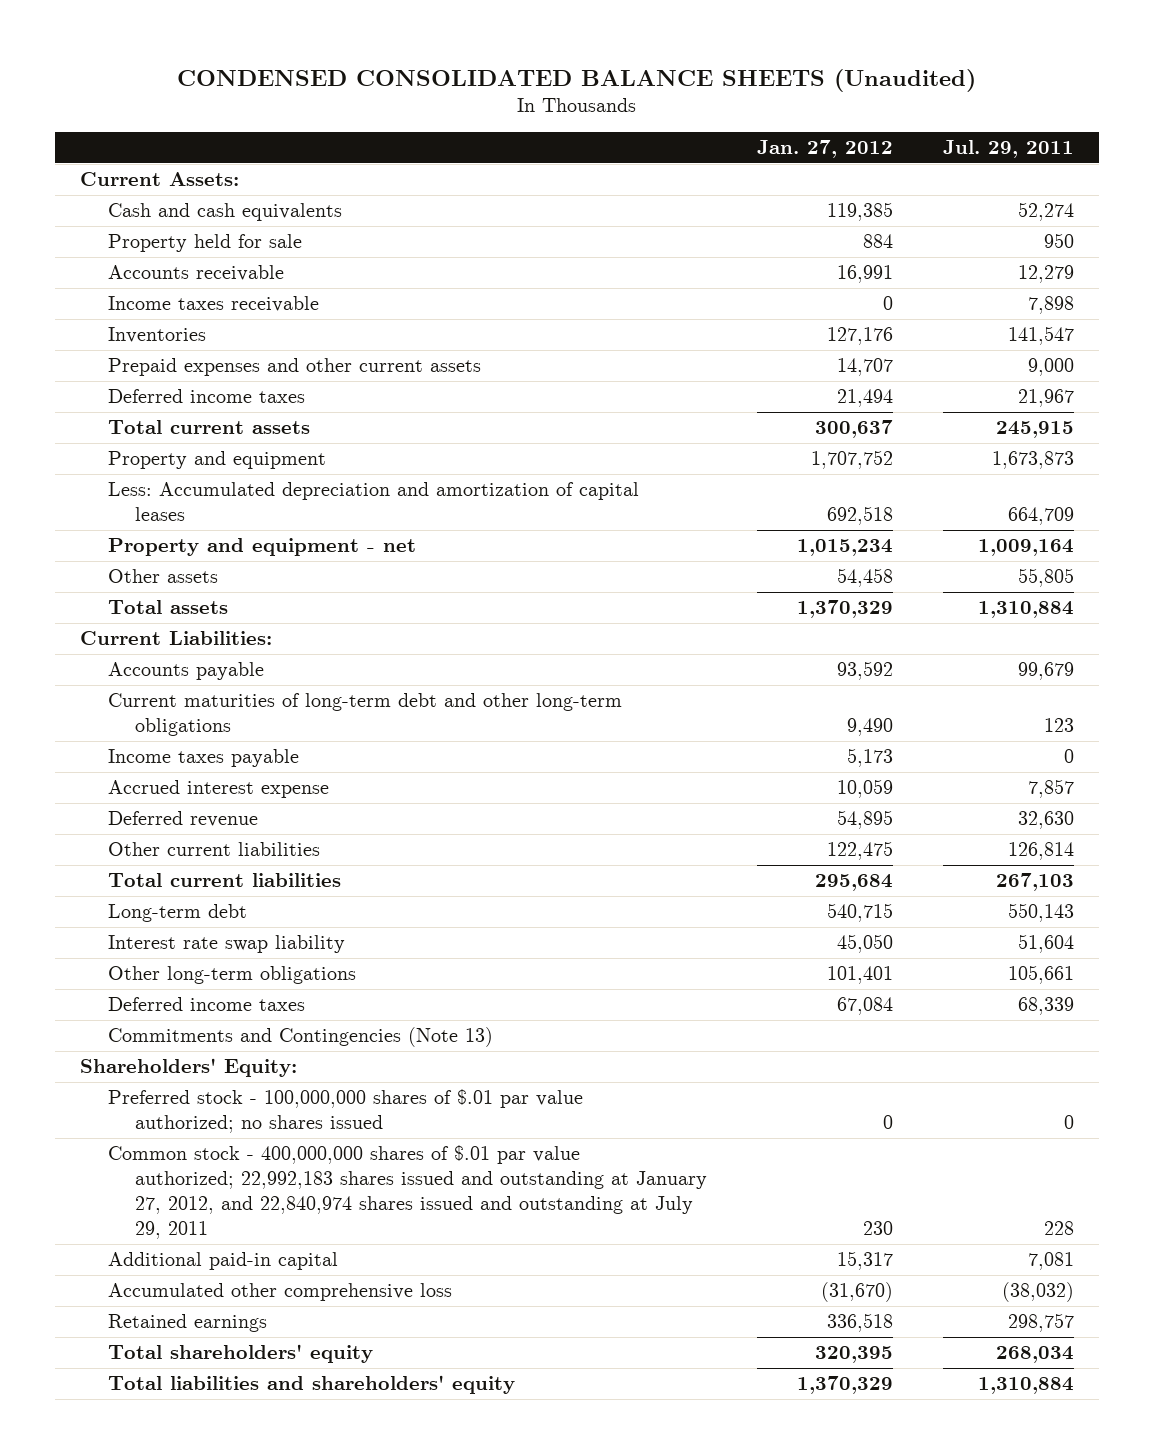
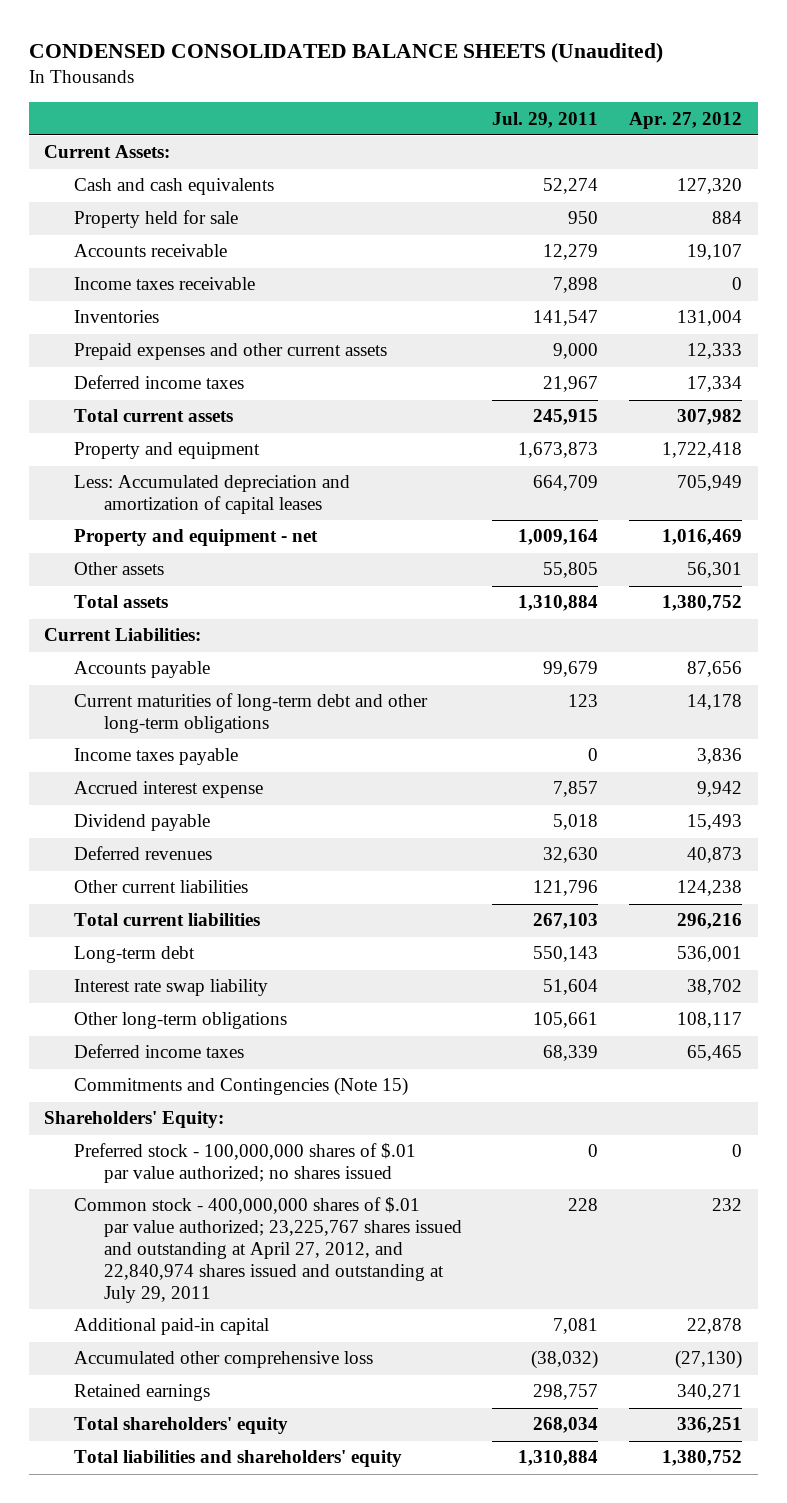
- | Jan. 27, 2012 | Jul. 29, 2011
+ | Jul. 29, 2011 | Apr. 27, 2012
- Deferred revenue | 54,895 | 32,630
- Other current liabilities | 122,475 | 126,814
+ Dividend payable | 5,018 | 15,493
+ Deferred revenues | 32,630 | 40,873
+ Other current liabilities | 121,796 | 124,238
- Commitments and Contingencies (Note 13)
+ Commitments and Contingencies (Note 15)
- Common stock - 400,000,000 shares of $.01 par value authorized; 22,992,183 shares issued and outstanding at January 27, 2012, and 22,840,974 shares issued and outstanding at July 29, 2011 | 230 | 228
+ Common stock - 400,000,000 shares of $.01 par value authorized; 23,225,767 shares issued and outstanding at April 27, 2012, and 22,840,974 shares issued and outstanding at July 29, 2011 | 228 | 232

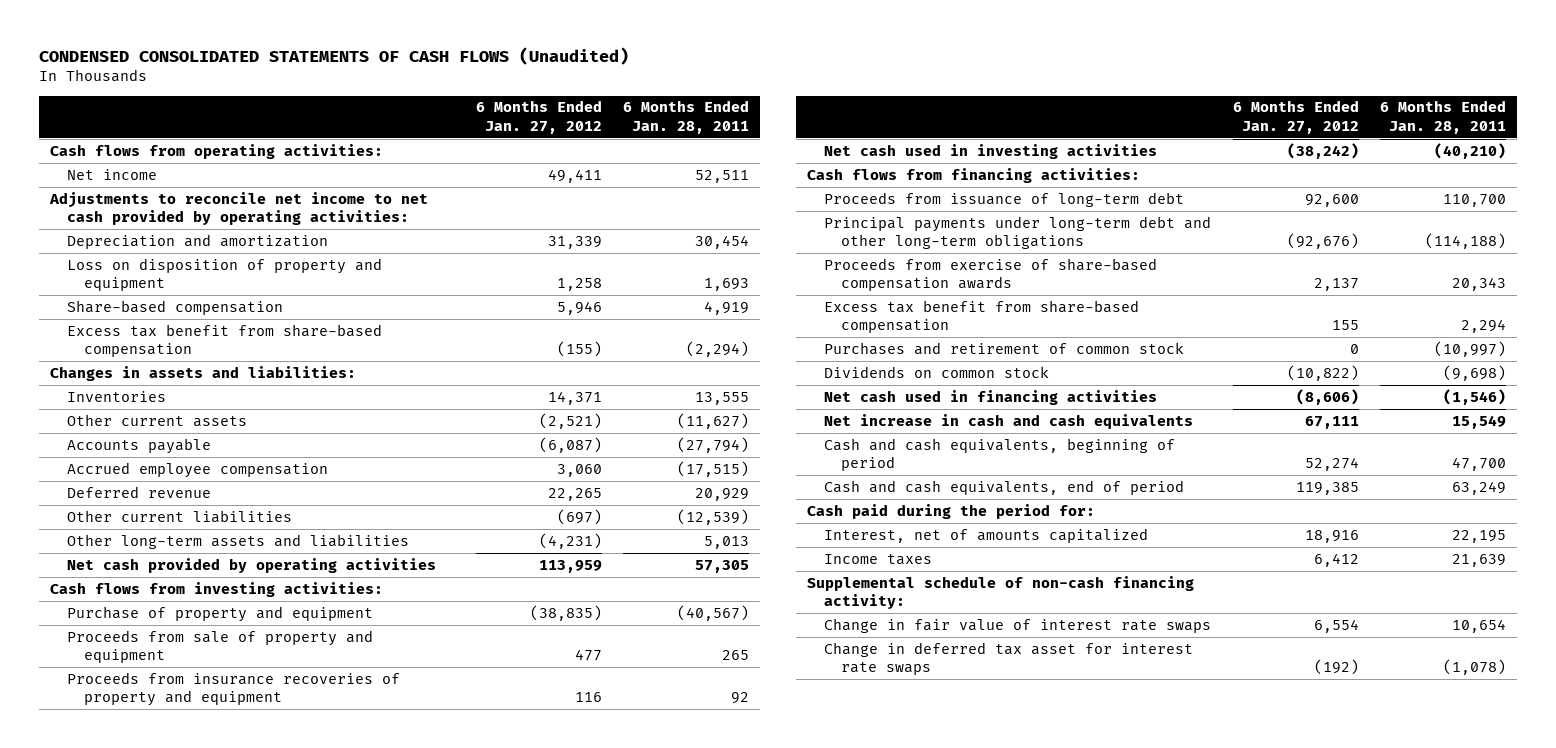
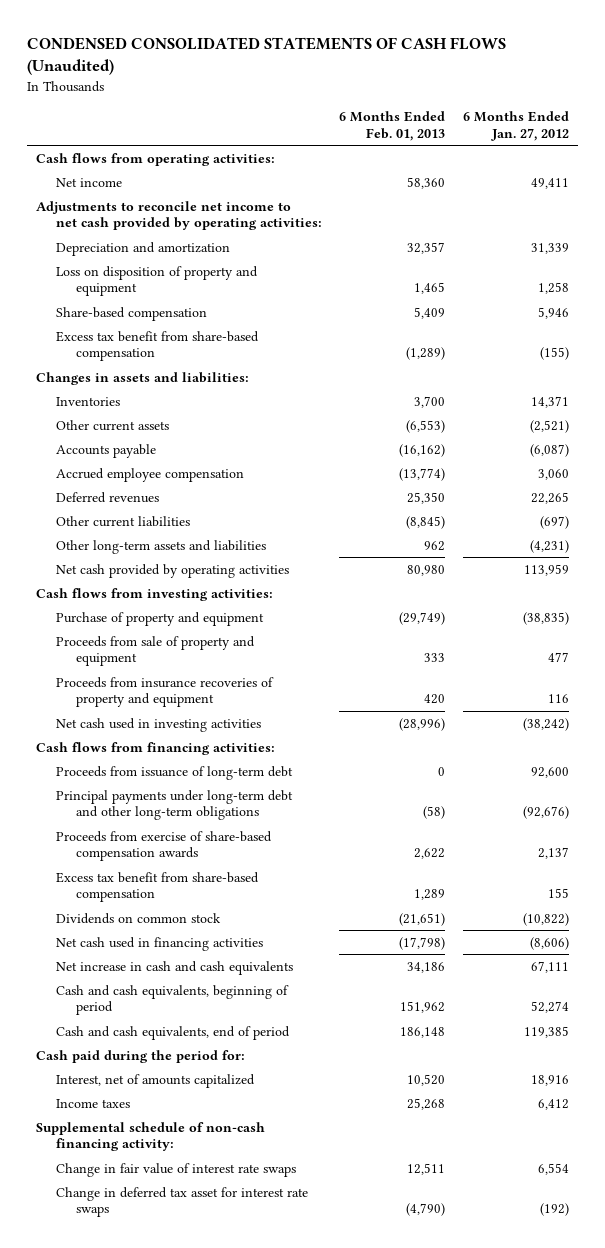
- | 6 Months Ended Jan. 27, 2012 | 6 Months Ended Jan. 28, 2011
+ | 6 Months Ended Feb. 01, 2013 | 6 Months Ended Jan. 27, 2012
- Deferred revenue | 22,265 | 20,929
+ Deferred revenues | 25,350 | 22,265
- Purchases and retirement of common stock | 0 | (10,997)

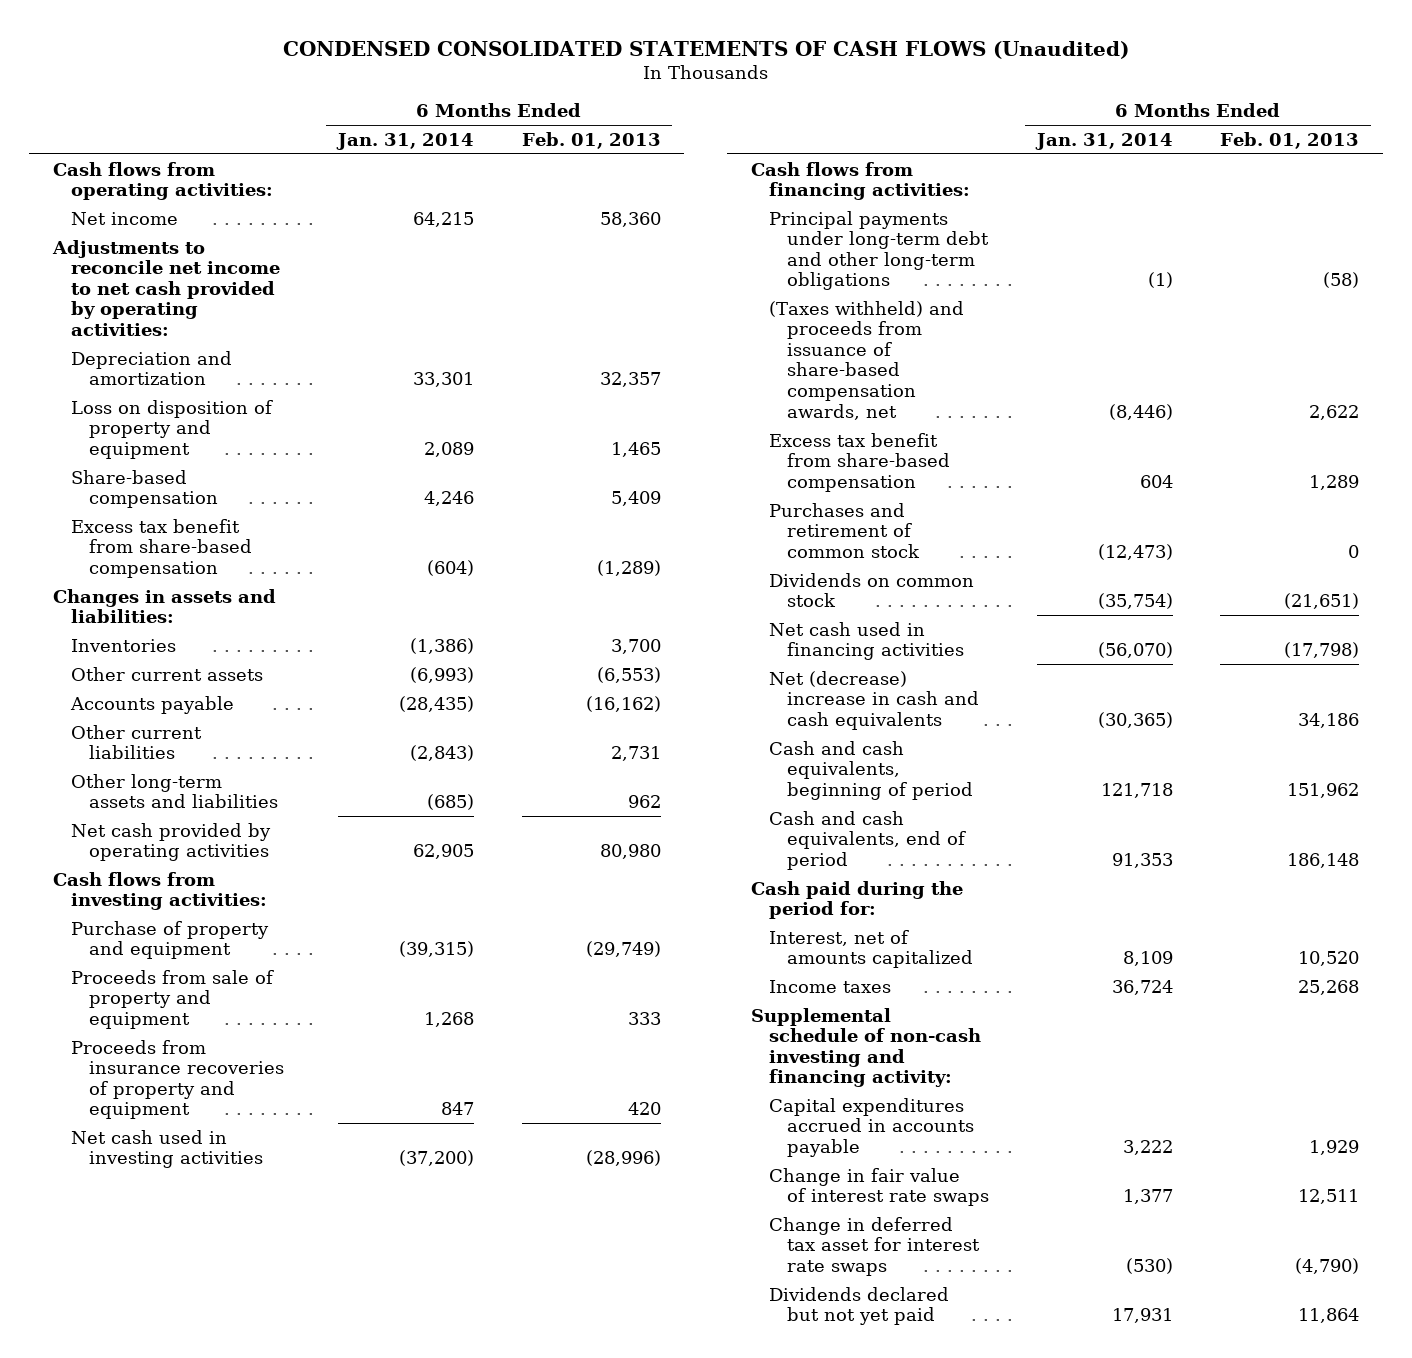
- | 6 Months Ended Feb. 01, 2013 | 6 Months Ended Jan. 27, 2012
+ | 6 Months Ended Jan. 31, 2014 | 6 Months Ended Feb. 01, 2013
- Accrued employee compensation | (13,774) | 3,060
- Deferred revenues | 25,350 | 22,265
- Other current liabilities | (8,845) | (697)
+ Other current liabilities | (2,843) | 2,731
- Proceeds from issuance of long-term debt | 0 | 92,600
- Proceeds from exercise of share-based compensation awards | 2,622 | 2,137
+ (Taxes withheld) and proceeds from issuance of share-based compensation awards, net | (8,446) | 2,622
+ Purchases and retirement of common stock | (12,473) | 0
- Net increase in cash and cash equivalents | 34,186 | 67,111
+ Net (decrease) increase in cash and cash equivalents | (30,365) | 34,186
- Supplemental schedule of non-cash financing activity:
+ Supplemental schedule of non-cash investing and financing activity:
+ Capital expenditures accrued in accounts payable | 3,222 | 1,929
+ Dividends declared but not yet paid | 17,931 | 11,864

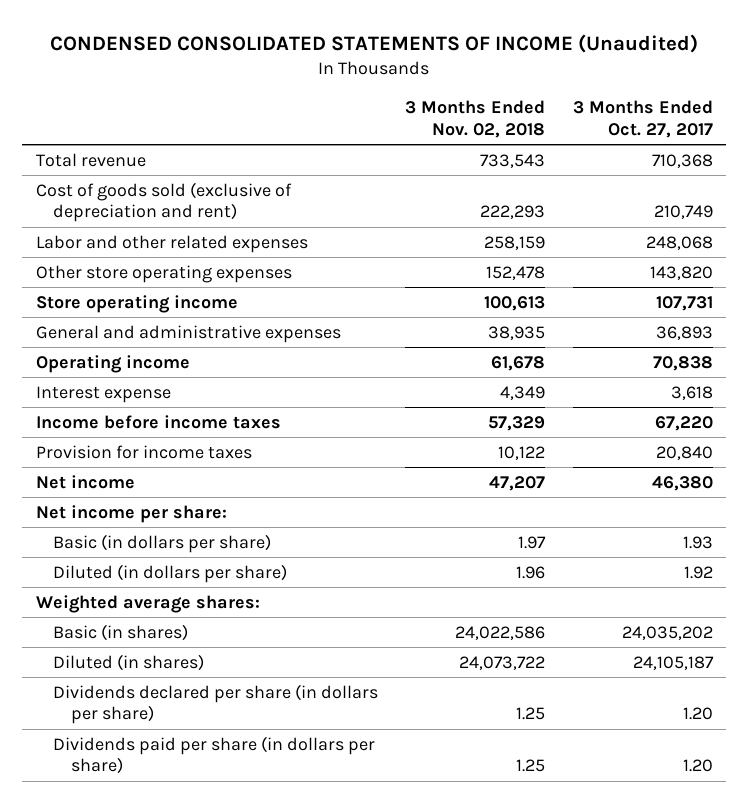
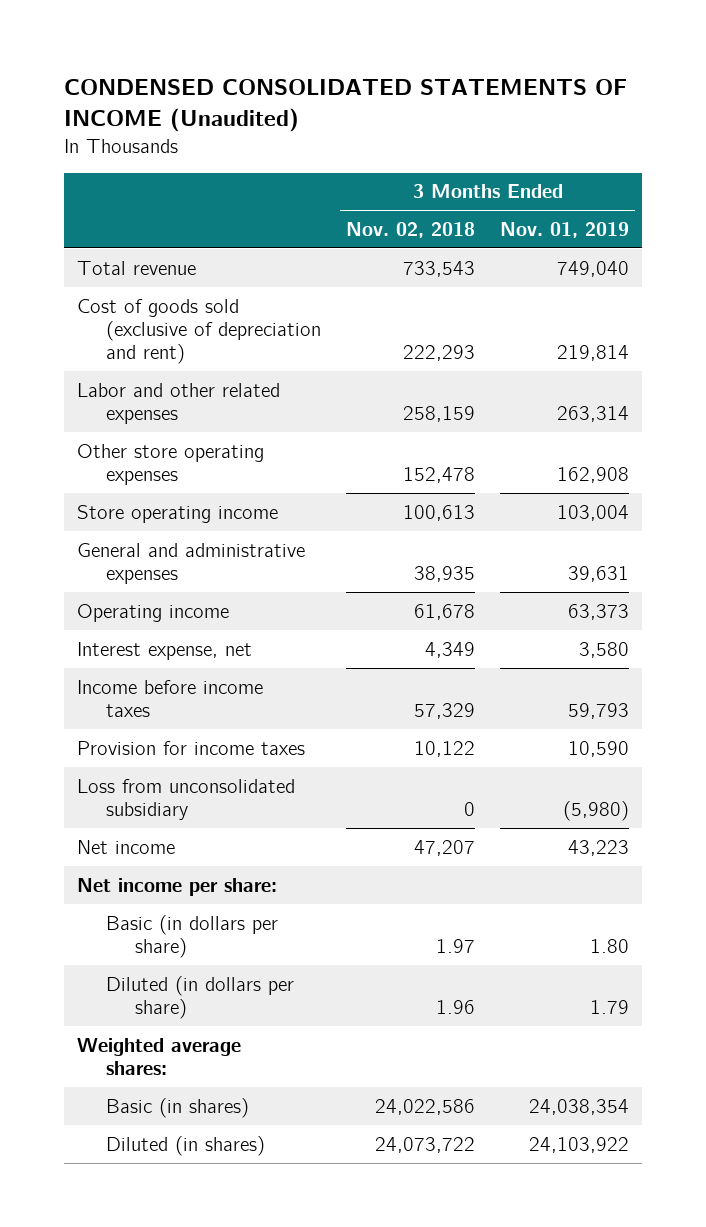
- | 3 Months Ended Nov. 02, 2018 | 3 Months Ended Oct. 27, 2017
+ | 3 Months Ended Nov. 02, 2018 | 3 Months Ended Nov. 01, 2019
- Interest expense | 4,349 | 3,618
+ Interest expense, net | 4,349 | 3,580
+ Loss from unconsolidated subsidiary | 0 | (5,980)
- Dividends declared per share (in dollars per share) | 1.25 | 1.20
- Dividends paid per share (in dollars per share) | 1.25 | 1.20

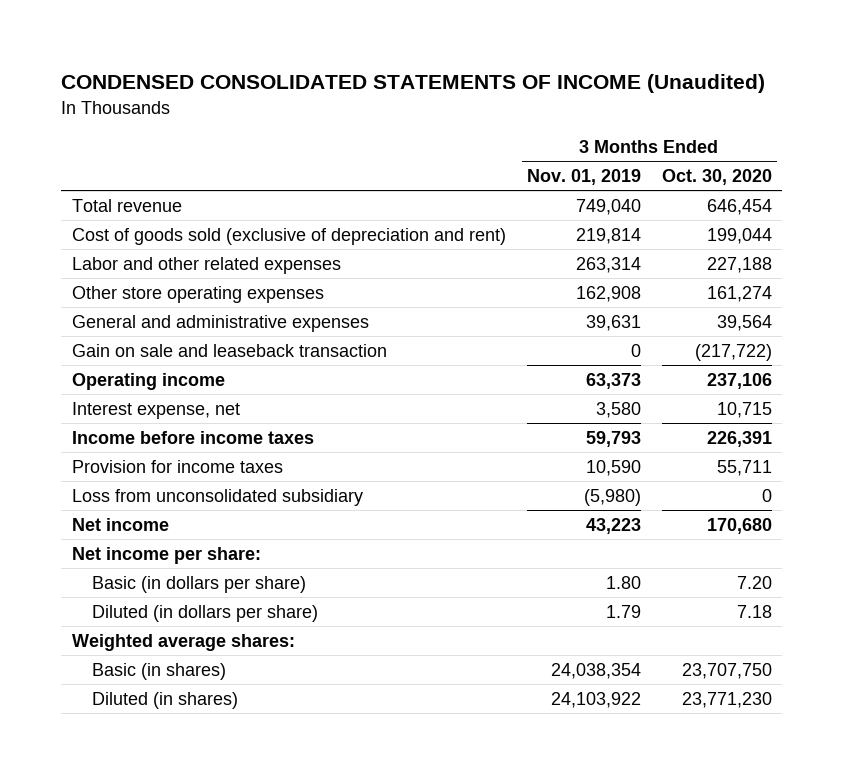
- | 3 Months Ended Nov. 02, 2018 | 3 Months Ended Nov. 01, 2019
+ | 3 Months Ended Nov. 01, 2019 | 3 Months Ended Oct. 30, 2020
- Store operating income | 100,613 | 103,004
+ Gain on sale and leaseback transaction | 0 | (217,722)

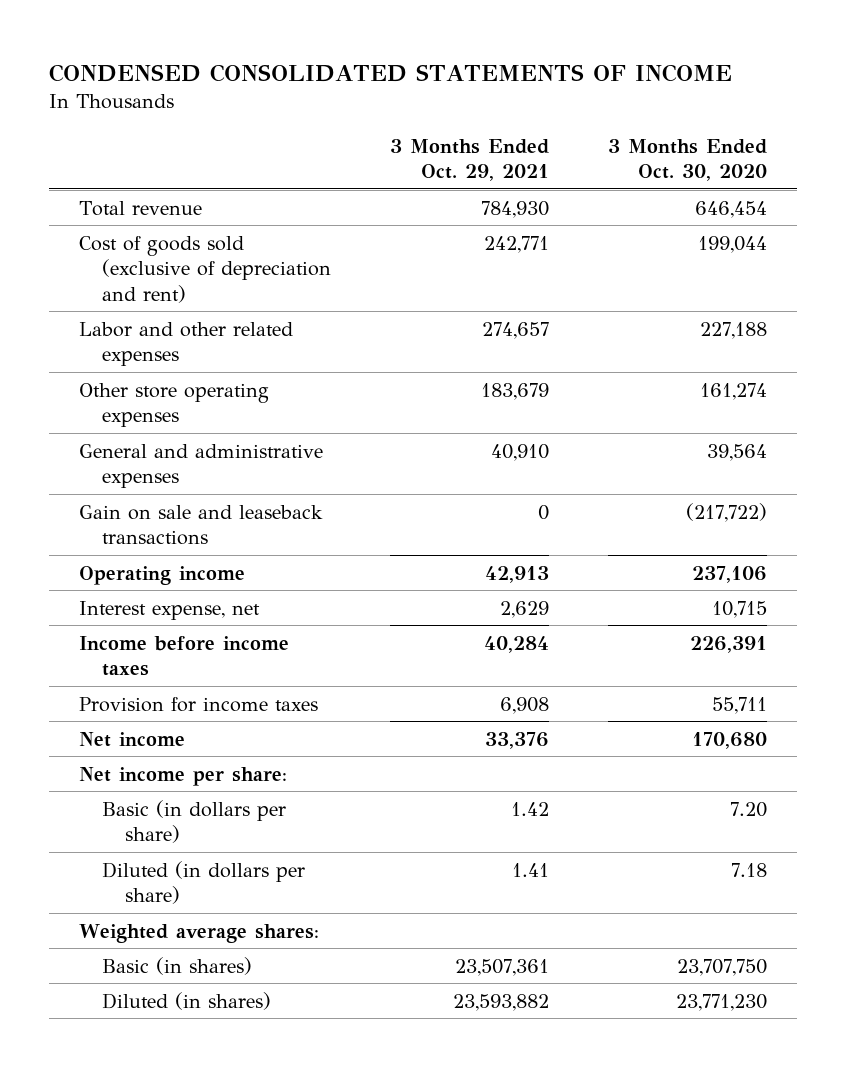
- CONDENSED CONSOLIDATED STATEMENTS OF INCOME (Unaudited)
+ CONDENSED CONSOLIDATED STATEMENTS OF INCOME
- | 3 Months Ended Nov. 01, 2019 | 3 Months Ended Oct. 30, 2020
+ | 3 Months Ended Oct. 29, 2021 | 3 Months Ended Oct. 30, 2020
- Gain on sale and leaseback transaction | 0 | (217,722)
+ Gain on sale and leaseback transactions | 0 | (217,722)
- Loss from unconsolidated subsidiary | (5,980) | 0

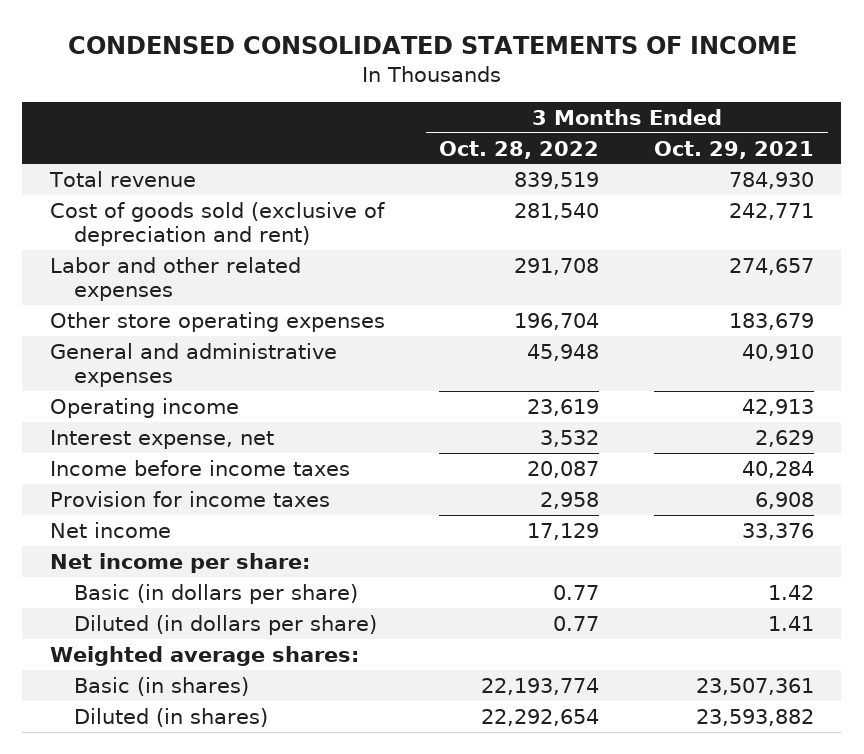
- | 3 Months Ended Oct. 29, 2021 | 3 Months Ended Oct. 30, 2020
+ | 3 Months Ended Oct. 28, 2022 | 3 Months Ended Oct. 29, 2021
- Gain on sale and leaseback transactions | 0 | (217,722)

